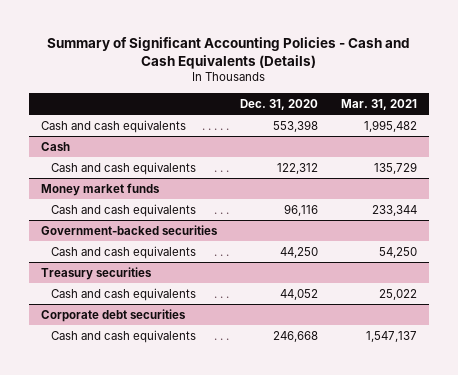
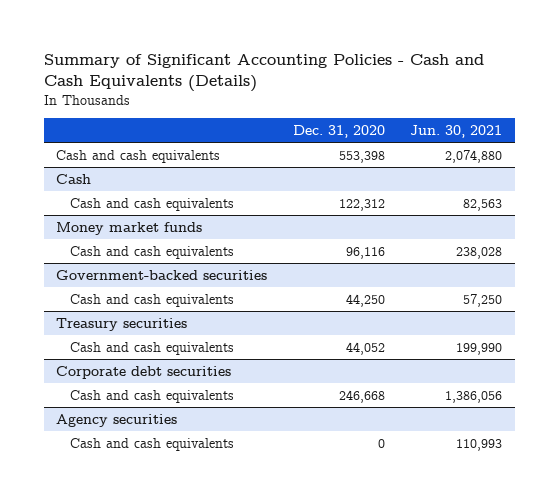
- | Dec. 31, 2020 | Mar. 31, 2021
+ | Dec. 31, 2020 | Jun. 30, 2021
+ Agency securities
+ Cash and cash equivalents | 0 | 110,993

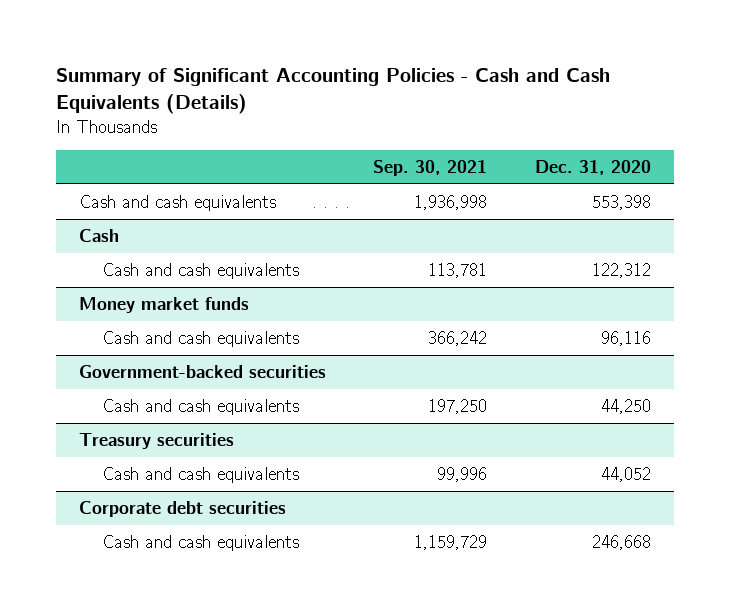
- | Dec. 31, 2020 | Jun. 30, 2021
+ | Sep. 30, 2021 | Dec. 31, 2020
- Agency securities
- Cash and cash equivalents | 0 | 110,993

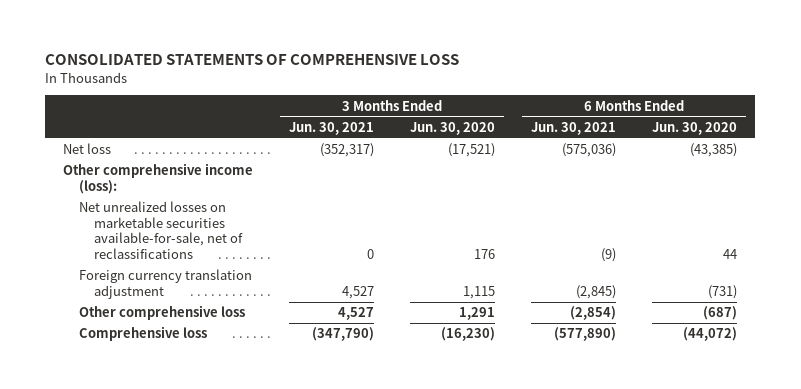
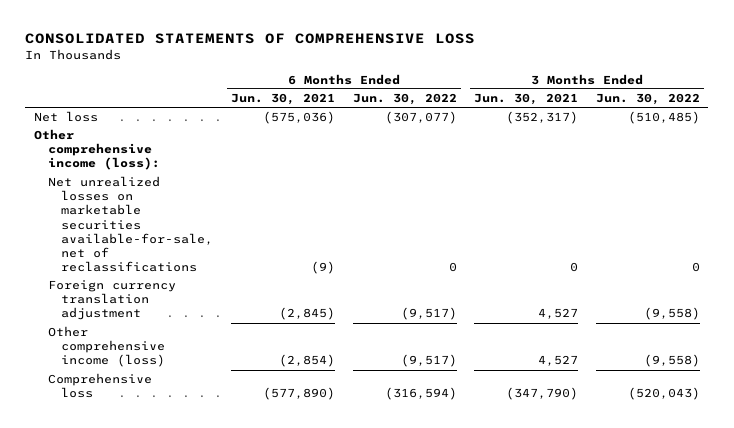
- | 3 Months Ended Jun. 30, 2021 | 3 Months Ended Jun. 30, 2020 | 6 Months Ended Jun. 30, 2021 | 6 Months Ended Jun. 30, 2020
+ | 6 Months Ended Jun. 30, 2021 | 6 Months Ended Jun. 30, 2022 | 3 Months Ended Jun. 30, 2021 | 3 Months Ended Jun. 30, 2022
- Other comprehensive loss | 4,527 | 1,291 | (2,854) | (687)
+ Other comprehensive income (loss) | (2,854) | (9,517) | 4,527 | (9,558)

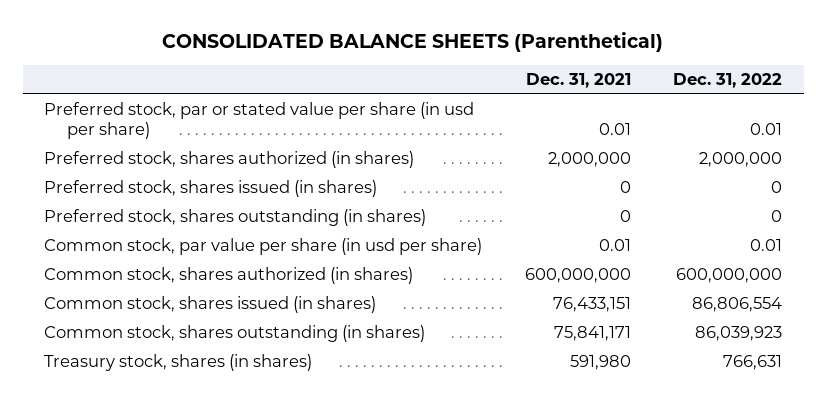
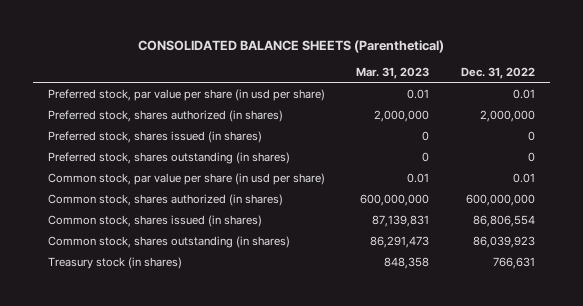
- | Dec. 31, 2021 | Dec. 31, 2022
+ | Mar. 31, 2023 | Dec. 31, 2022
- Preferred stock, par or stated value per share (in usd per share) | 0.01 | 0.01
+ Preferred stock, par value per share (in usd per share) | 0.01 | 0.01
- Treasury stock, shares (in shares) | 591,980 | 766,631
+ Treasury stock (in shares) | 848,358 | 766,631

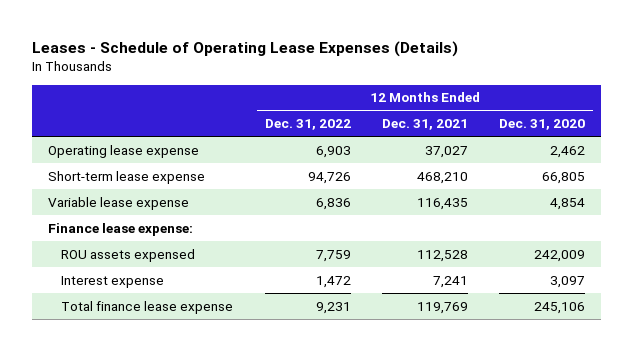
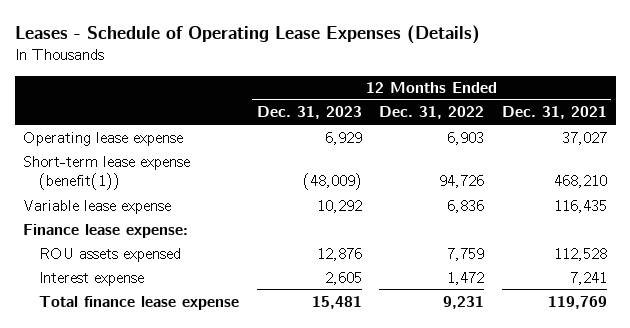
- | 12 Months Ended Dec. 31, 2022 | 12 Months Ended Dec. 31, 2021 | 12 Months Ended Dec. 31, 2020
+ | 12 Months Ended Dec. 31, 2023 | 12 Months Ended Dec. 31, 2022 | 12 Months Ended Dec. 31, 2021
- Short-term lease expense | 94,726 | 468,210 | 66,805
+ Short-term lease expense (benefit(1)) | (48,009) | 94,726 | 468,210

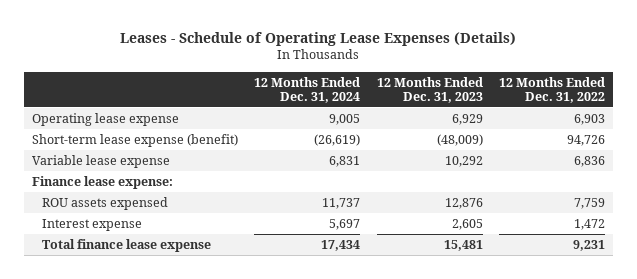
- | 12 Months Ended Dec. 31, 2023 | 12 Months Ended Dec. 31, 2022 | 12 Months Ended Dec. 31, 2021
+ | 12 Months Ended Dec. 31, 2024 | 12 Months Ended Dec. 31, 2023 | 12 Months Ended Dec. 31, 2022
- Short-term lease expense (benefit(1)) | (48,009) | 94,726 | 468,210
+ Short-term lease expense (benefit) | (26,619) | (48,009) | 94,726

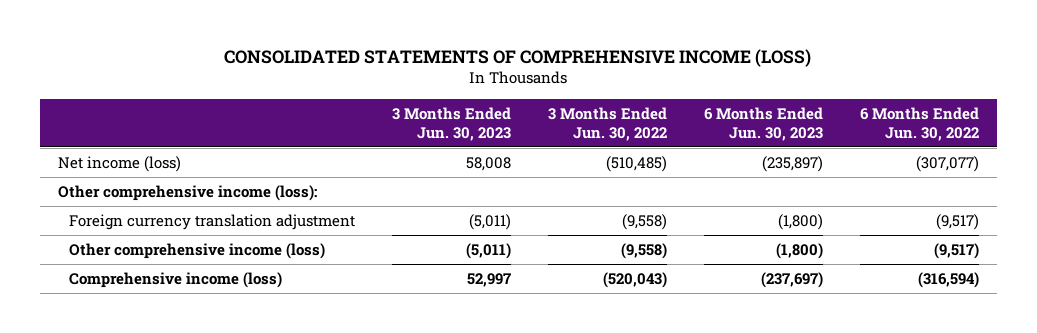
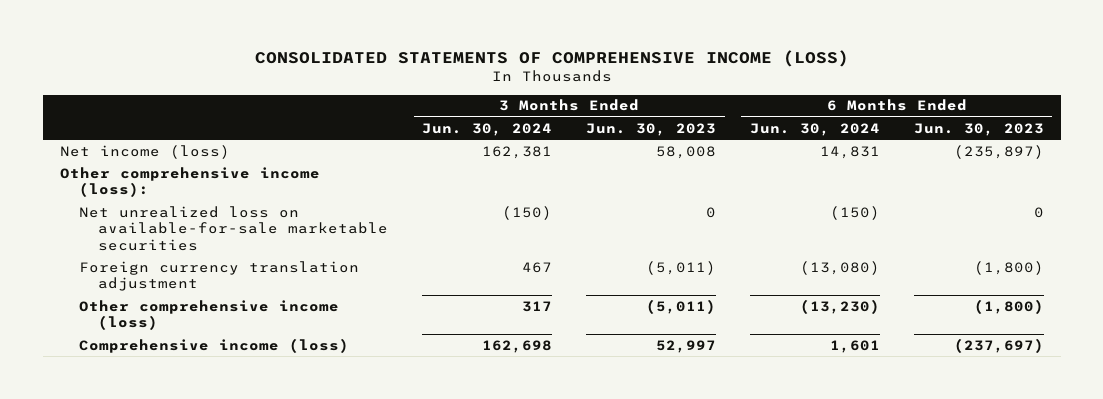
- | 3 Months Ended Jun. 30, 2023 | 3 Months Ended Jun. 30, 2022 | 6 Months Ended Jun. 30, 2023 | 6 Months Ended Jun. 30, 2022
+ | 3 Months Ended Jun. 30, 2024 | 3 Months Ended Jun. 30, 2023 | 6 Months Ended Jun. 30, 2024 | 6 Months Ended Jun. 30, 2023
+ Net unrealized loss on available-for-sale marketable securities | (150) | 0 | (150) | 0

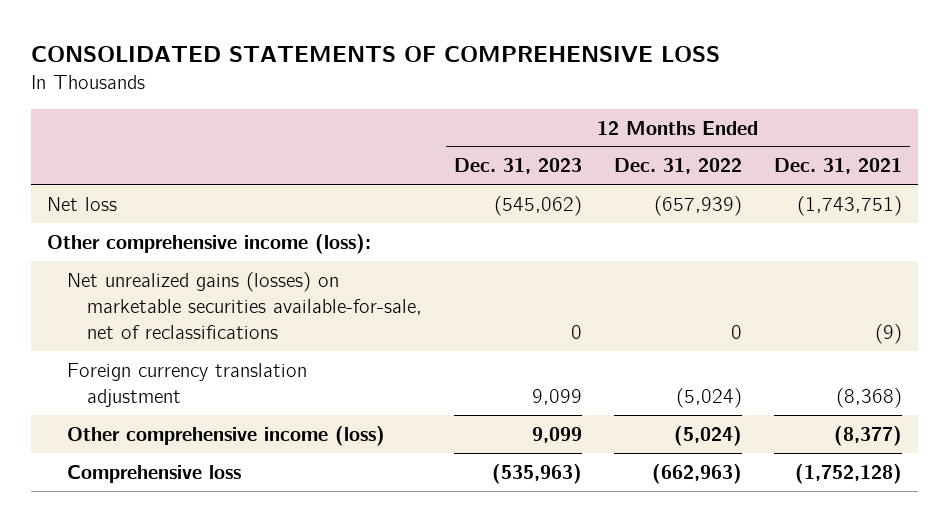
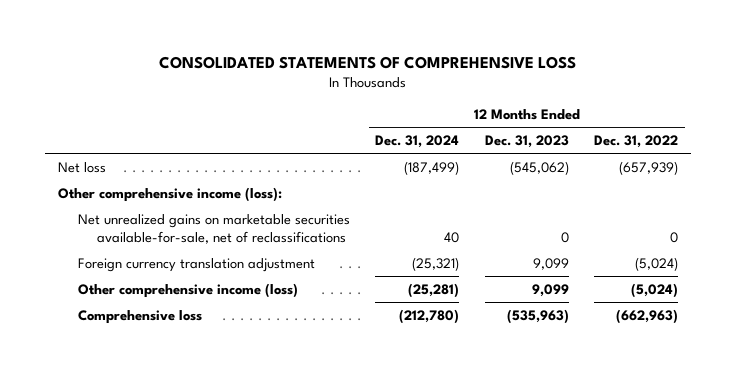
- | 12 Months Ended Dec. 31, 2023 | 12 Months Ended Dec. 31, 2022 | 12 Months Ended Dec. 31, 2021
+ | 12 Months Ended Dec. 31, 2024 | 12 Months Ended Dec. 31, 2023 | 12 Months Ended Dec. 31, 2022
- Net unrealized gains (losses) on marketable securities available-for-sale, net of reclassifications | 0 | 0 | (9)
+ Net unrealized gains on marketable securities available-for-sale, net of reclassifications | 40 | 0 | 0

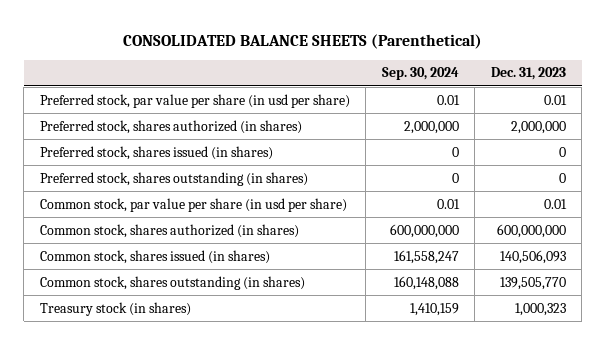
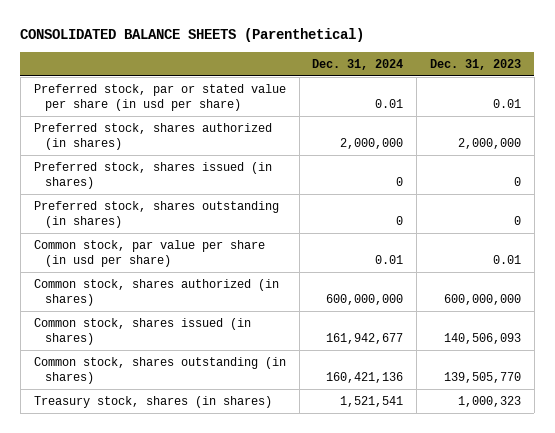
- | Sep. 30, 2024 | Dec. 31, 2023
+ | Dec. 31, 2024 | Dec. 31, 2023
- Preferred stock, par value per share (in usd per share) | 0.01 | 0.01
+ Preferred stock, par or stated value per share (in usd per share) | 0.01 | 0.01
- Treasury stock (in shares) | 1,410,159 | 1,000,323
+ Treasury stock, shares (in shares) | 1,521,541 | 1,000,323

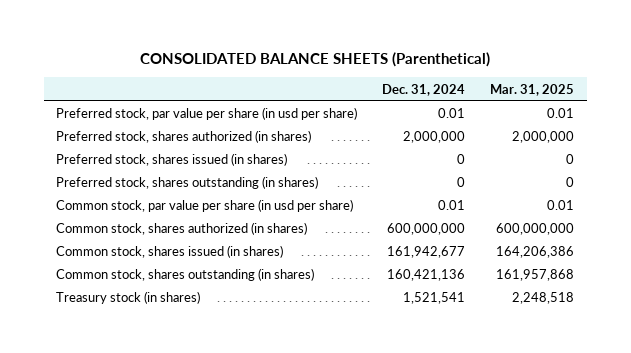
- | Dec. 31, 2024 | Dec. 31, 2023
+ | Dec. 31, 2024 | Mar. 31, 2025
- Preferred stock, par or stated value per share (in usd per share) | 0.01 | 0.01
+ Preferred stock, par value per share (in usd per share) | 0.01 | 0.01
- Treasury stock, shares (in shares) | 1,521,541 | 1,000,323
+ Treasury stock (in shares) | 1,521,541 | 2,248,518

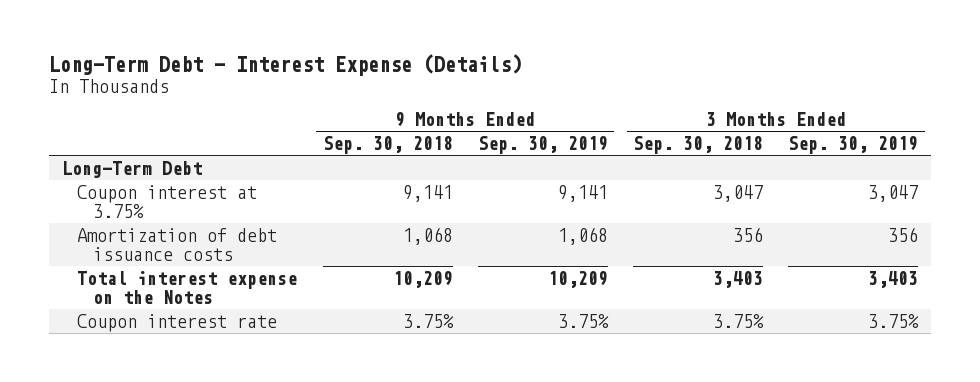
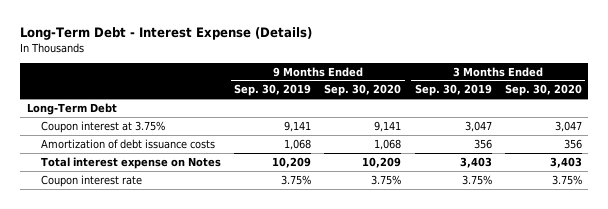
- | 9 Months Ended Sep. 30, 2018 | 9 Months Ended Sep. 30, 2019 | 3 Months Ended Sep. 30, 2018 | 3 Months Ended Sep. 30, 2019
+ | 9 Months Ended Sep. 30, 2019 | 9 Months Ended Sep. 30, 2020 | 3 Months Ended Sep. 30, 2019 | 3 Months Ended Sep. 30, 2020
- Total interest expense on the Notes | 10,209 | 10,209 | 3,403 | 3,403
+ Total interest expense on Notes | 10,209 | 10,209 | 3,403 | 3,403

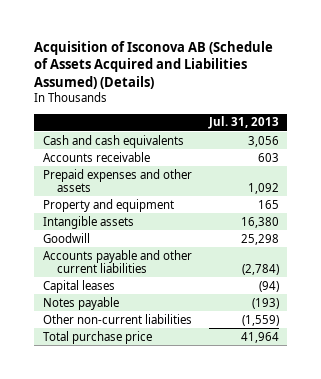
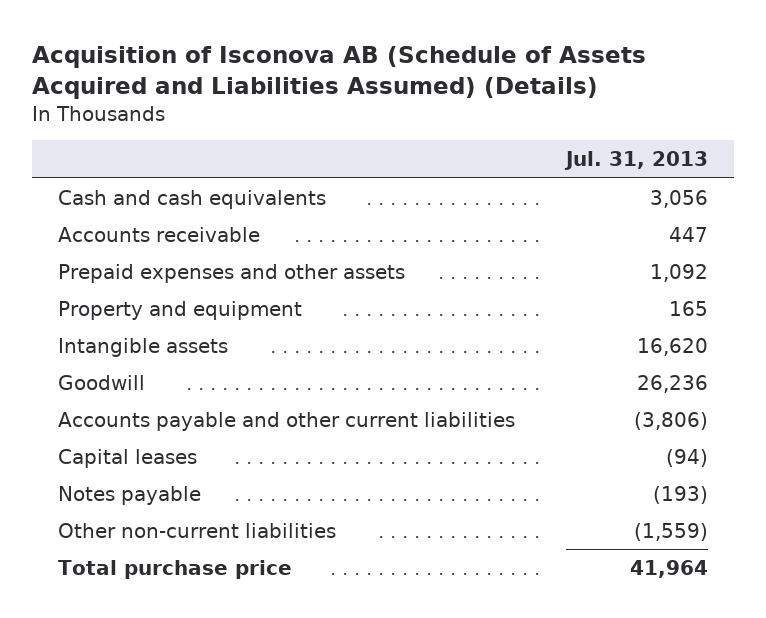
- Accounts receivable | 603
+ Accounts receivable | 447
- Intangible assets | 16,380
- Goodwill | 25,298
- Accounts payable and other current liabilities | (2,784)
+ Intangible assets | 16,620
+ Goodwill | 26,236
+ Accounts payable and other current liabilities | (3,806)

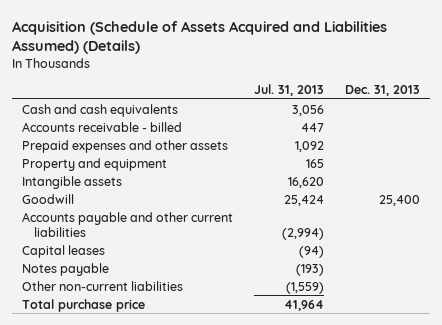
- Acquisition of Isconova AB (Schedule of Assets Acquired and Liabilities Assumed) (Details)
+ Acquisition (Schedule of Assets Acquired and Liabilities Assumed) (Details)
- | Jul. 31, 2013
+ | Jul. 31, 2013 | Dec. 31, 2013
- Accounts receivable | 447
+ Accounts receivable - billed | 447 |
- Goodwill | 26,236
- Accounts payable and other current liabilities | (3,806)
+ Goodwill | 25,424 | 25,400
+ Accounts payable and other current liabilities | (2,994) |

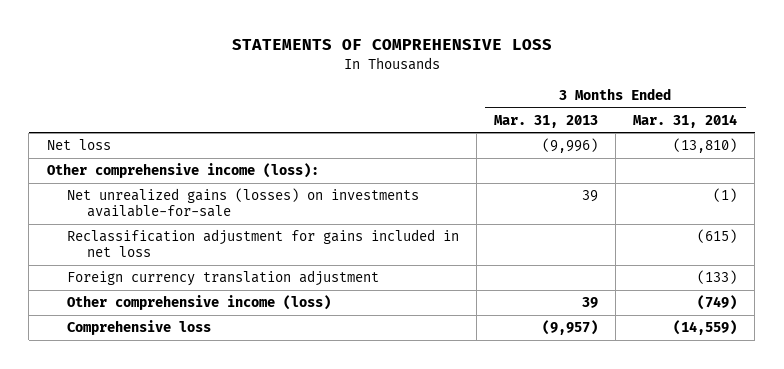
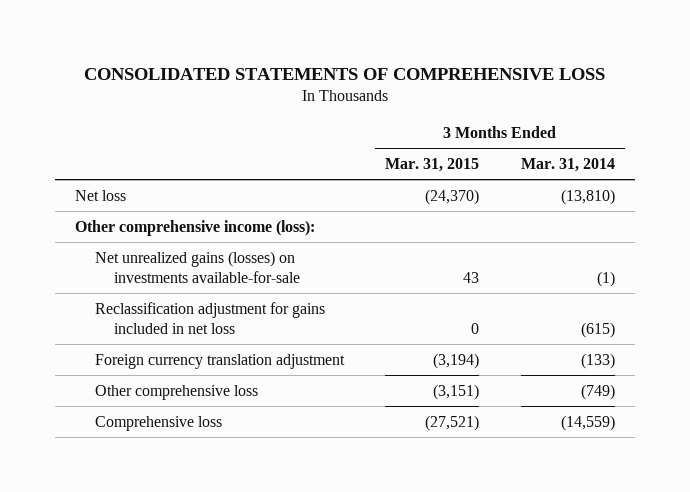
- STATEMENTS OF COMPREHENSIVE LOSS
+ CONSOLIDATED STATEMENTS OF COMPREHENSIVE LOSS
- | 3 Months Ended Mar. 31, 2013 | 3 Months Ended Mar. 31, 2014
+ | 3 Months Ended Mar. 31, 2015 | 3 Months Ended Mar. 31, 2014
- Other comprehensive income (loss) | 39 | (749)
+ Other comprehensive loss | (3,151) | (749)

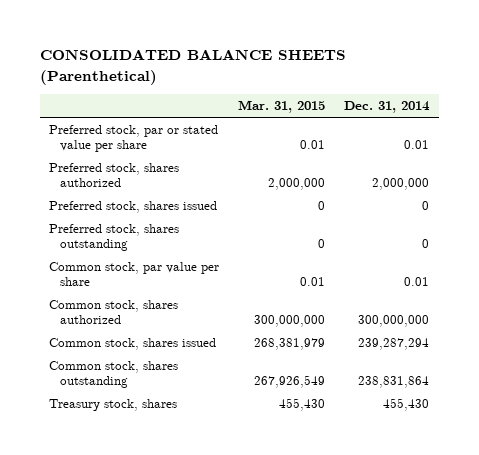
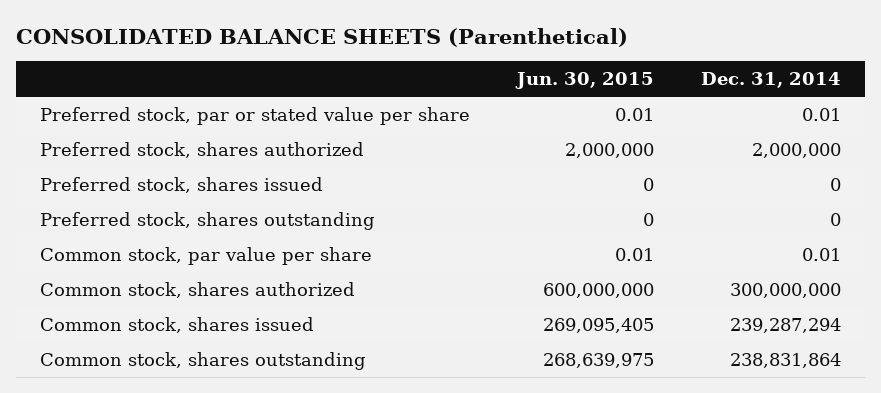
- | Mar. 31, 2015 | Dec. 31, 2014
+ | Jun. 30, 2015 | Dec. 31, 2014
- Treasury stock, shares | 455,430 | 455,430

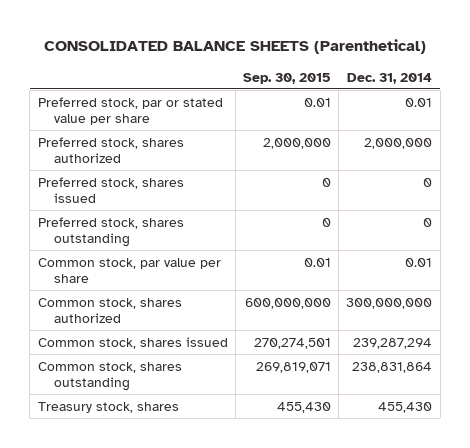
- | Jun. 30, 2015 | Dec. 31, 2014
+ | Sep. 30, 2015 | Dec. 31, 2014
+ Treasury stock, shares | 455,430 | 455,430

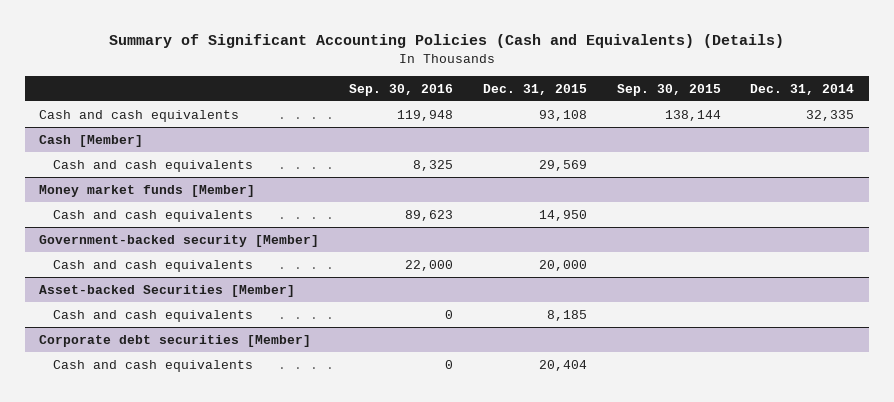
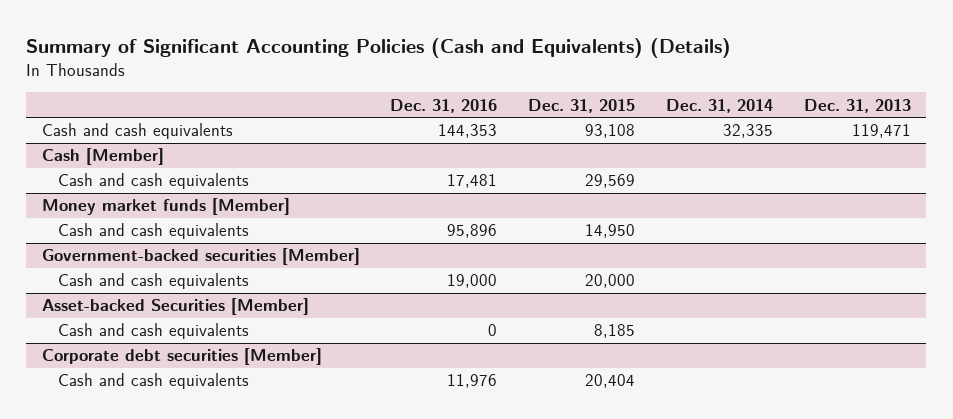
- | Sep. 30, 2016 | Dec. 31, 2015 | Sep. 30, 2015 | Dec. 31, 2014
+ | Dec. 31, 2016 | Dec. 31, 2015 | Dec. 31, 2014 | Dec. 31, 2013
- Government-backed security [Member]
+ Government-backed securities [Member]

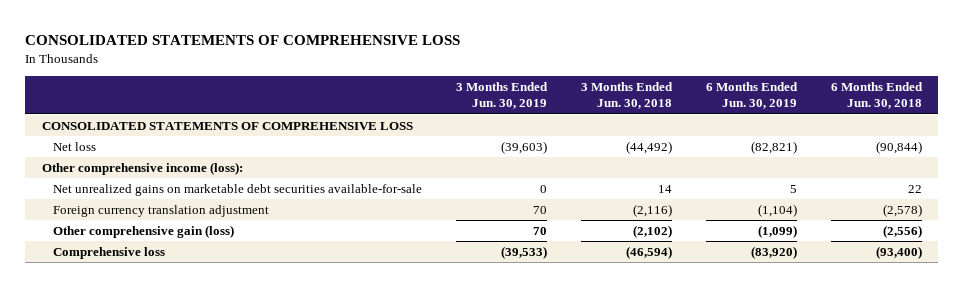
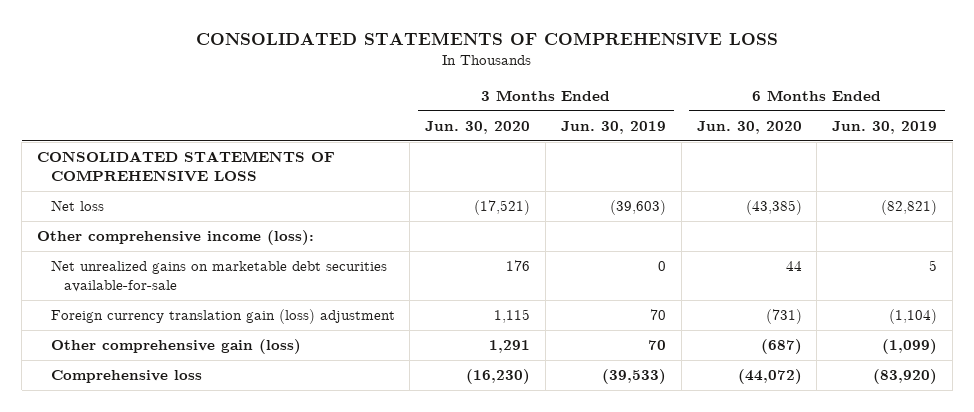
- | 3 Months Ended Jun. 30, 2019 | 3 Months Ended Jun. 30, 2018 | 6 Months Ended Jun. 30, 2019 | 6 Months Ended Jun. 30, 2018
+ | 3 Months Ended Jun. 30, 2020 | 3 Months Ended Jun. 30, 2019 | 6 Months Ended Jun. 30, 2020 | 6 Months Ended Jun. 30, 2019
- Foreign currency translation adjustment | 70 | (2,116) | (1,104) | (2,578)
+ Foreign currency translation gain (loss) adjustment | 1,115 | 70 | (731) | (1,104)

